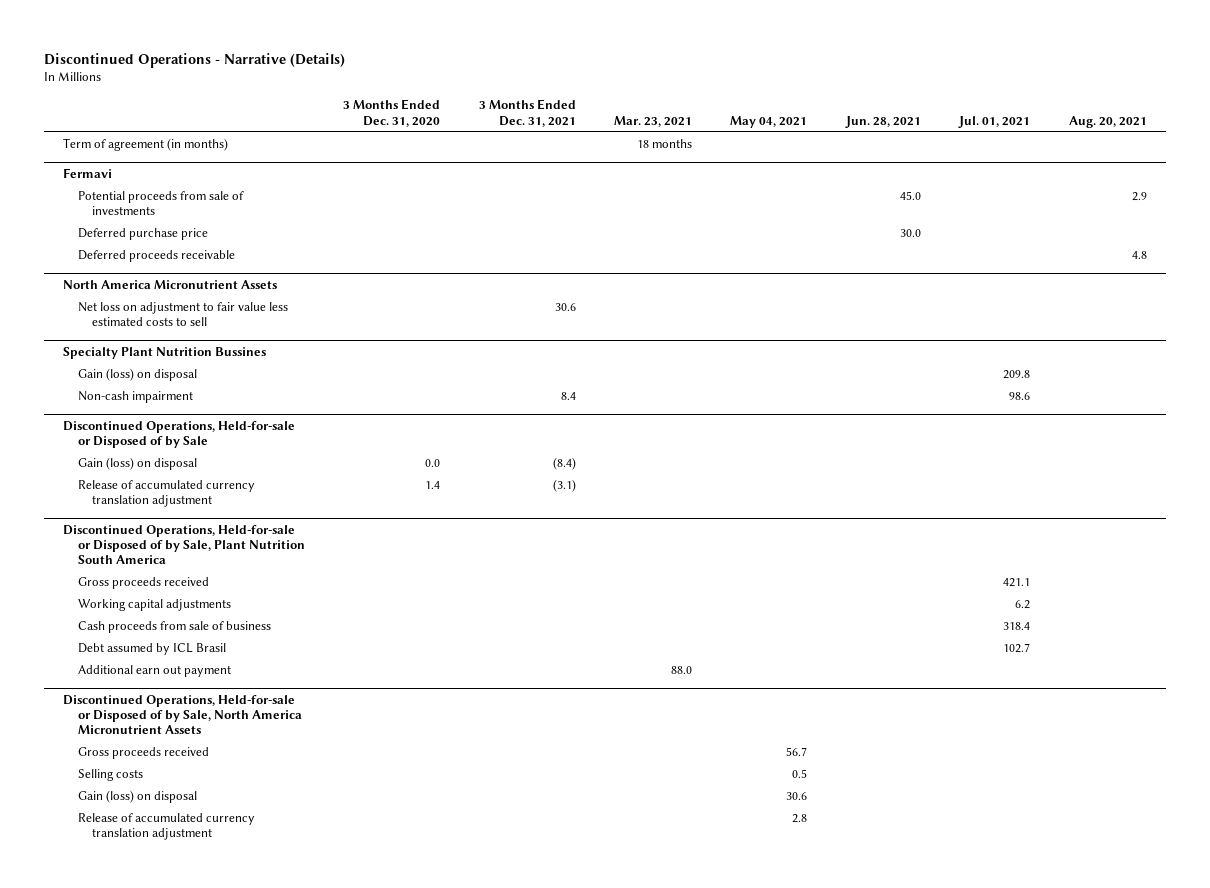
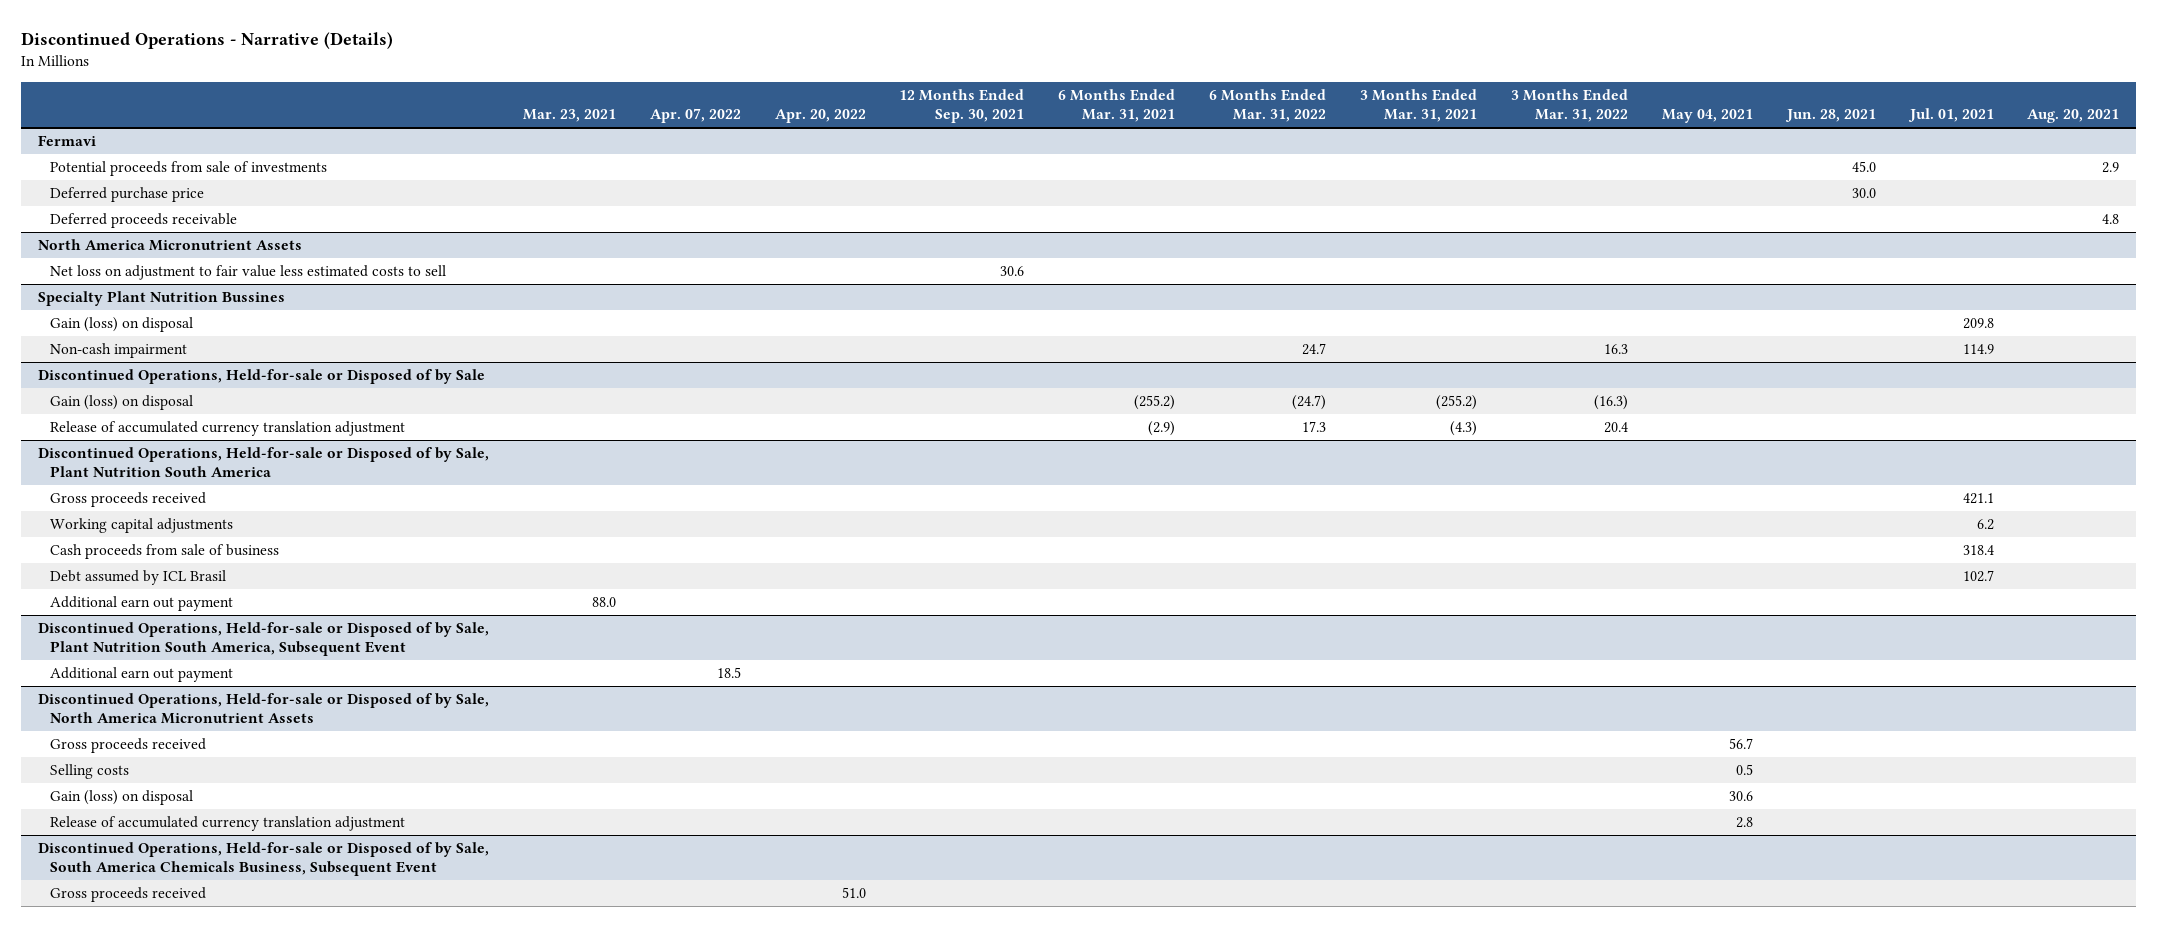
- | 3 Months Ended Dec. 31, 2020 | 3 Months Ended Dec. 31, 2021 | Mar. 23, 2021 | May 04, 2021 | Jun. 28, 2021 | Jul. 01, 2021 | Aug. 20, 2021
+ | Mar. 23, 2021 | Apr. 07, 2022 | Apr. 20, 2022 | 12 Months Ended Sep. 30, 2021 | 6 Months Ended Mar. 31, 2021 | 6 Months Ended Mar. 31, 2022 | 3 Months Ended Mar. 31, 2021 | 3 Months Ended Mar. 31, 2022 | May 04, 2021 | Jun. 28, 2021 | Jul. 01, 2021 | Aug. 20, 2021
- Term of agreement (in months) | | | 18 months | | | |
@ Specialty Plant Nutrition Bussines
- Non-cash impairment | | 8.4 | | | | 98.6 |
+ Non-cash impairment | | | | | | 24.7 | | 16.3 | | | 114.9 |
+ Discontinued Operations, Held-for-sale or Disposed of by Sale, Plant Nutrition South America, Subsequent Event
+ Additional earn out payment | | 18.5 | | | | | | | | | |
+ Discontinued Operations, Held-for-sale or Disposed of by Sale, South America Chemicals Business, Subsequent Event
+ Gross proceeds received | | | 51.0 | | | | | | | | |

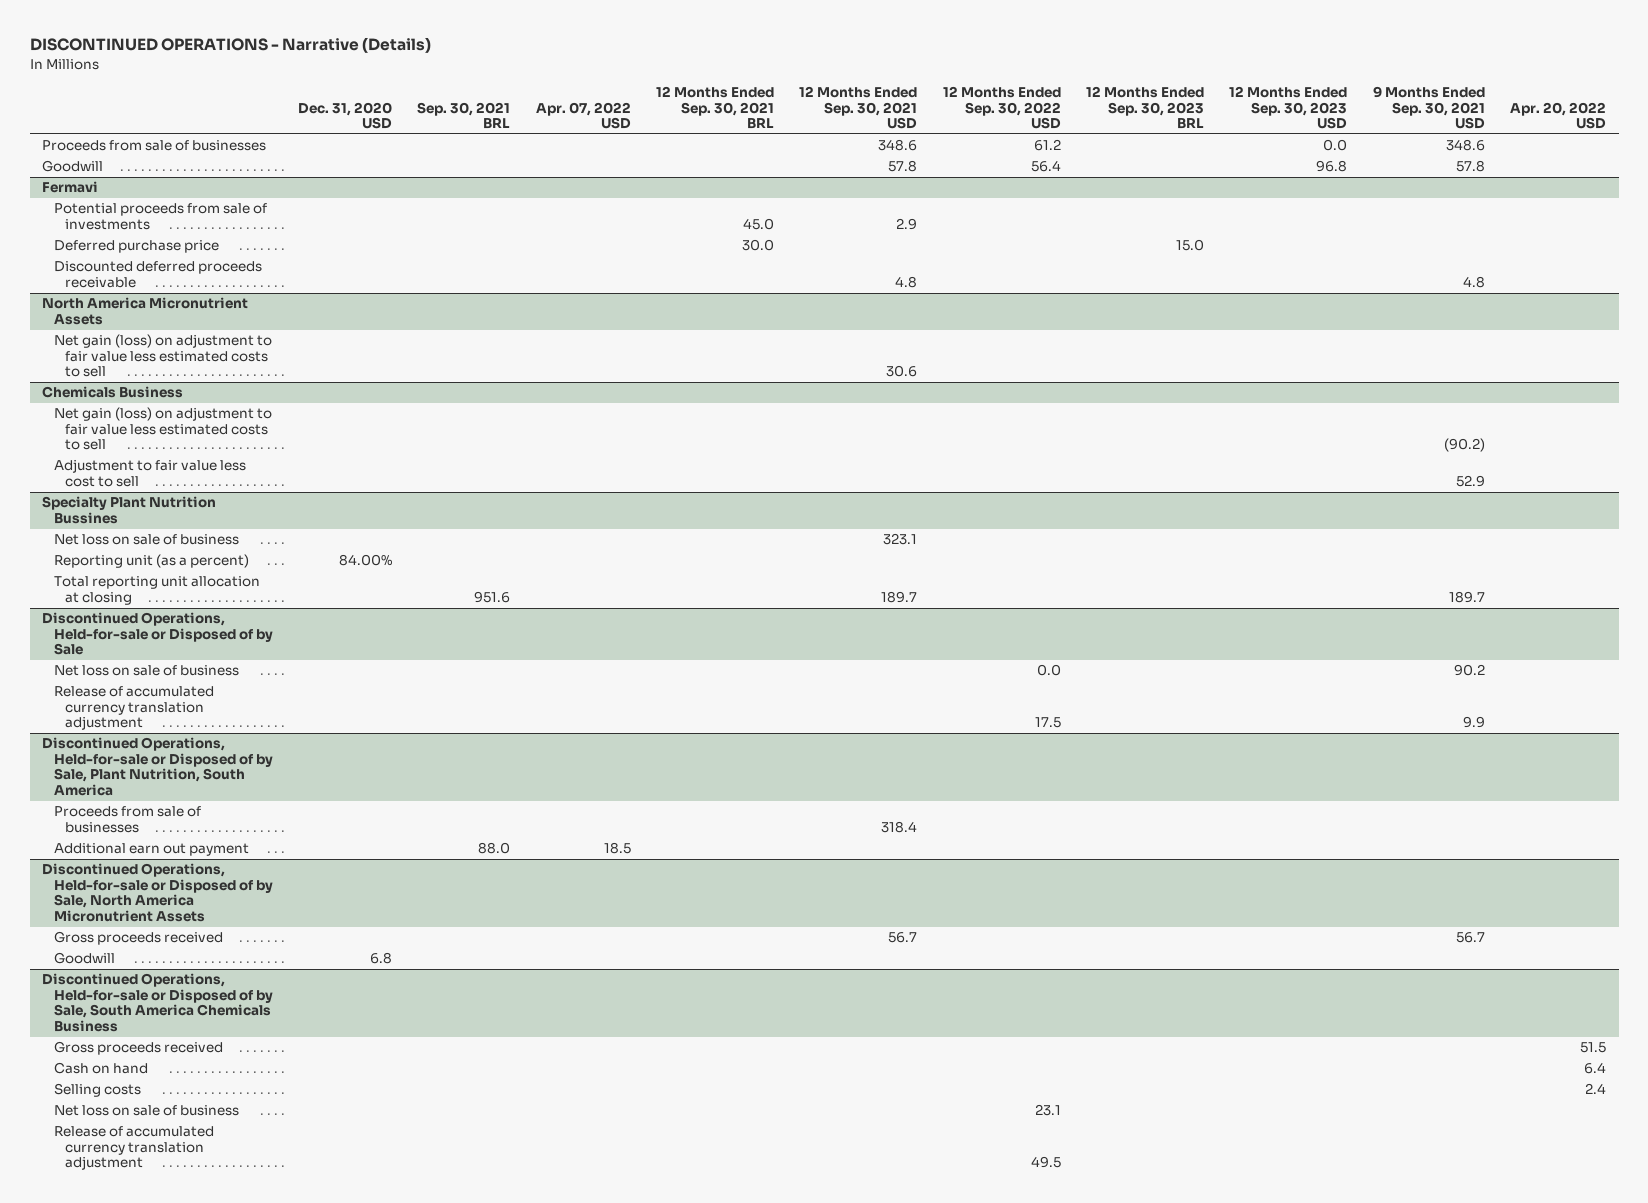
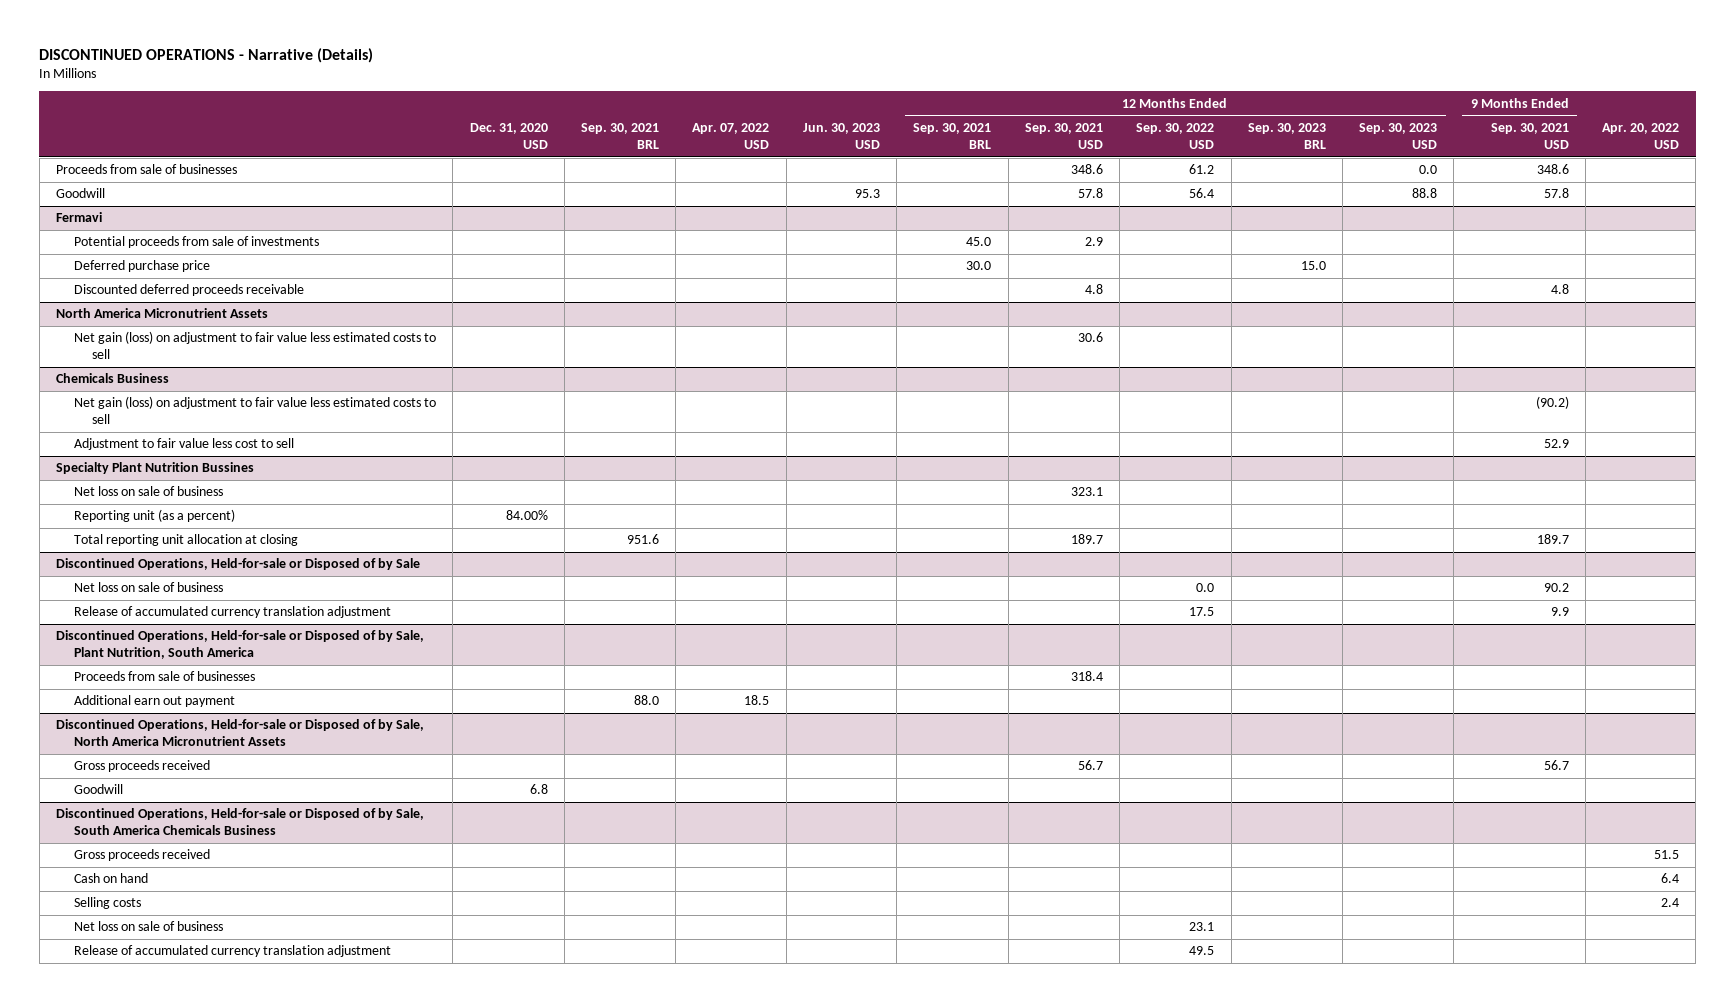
- | Dec. 31, 2020 USD | Sep. 30, 2021 BRL | Apr. 07, 2022 USD | 12 Months Ended Sep. 30, 2021 BRL | 12 Months Ended Sep. 30, 2021 USD | 12 Months Ended Sep. 30, 2022 USD | 12 Months Ended Sep. 30, 2023 BRL | 12 Months Ended Sep. 30, 2023 USD | 9 Months Ended Sep. 30, 2021 USD | Apr. 20, 2022 USD
+ | Dec. 31, 2020 USD | Sep. 30, 2021 BRL | Apr. 07, 2022 USD | Jun. 30, 2023 USD | 12 Months Ended Sep. 30, 2021 BRL | 12 Months Ended Sep. 30, 2021 USD | 12 Months Ended Sep. 30, 2022 USD | 12 Months Ended Sep. 30, 2023 BRL | 12 Months Ended Sep. 30, 2023 USD | 9 Months Ended Sep. 30, 2021 USD | Apr. 20, 2022 USD
- Goodwill | | | | | 57.8 | 56.4 | | 96.8 | 57.8 |
+ Goodwill | | | | 95.3 | | 57.8 | 56.4 | | 88.8 | 57.8 |

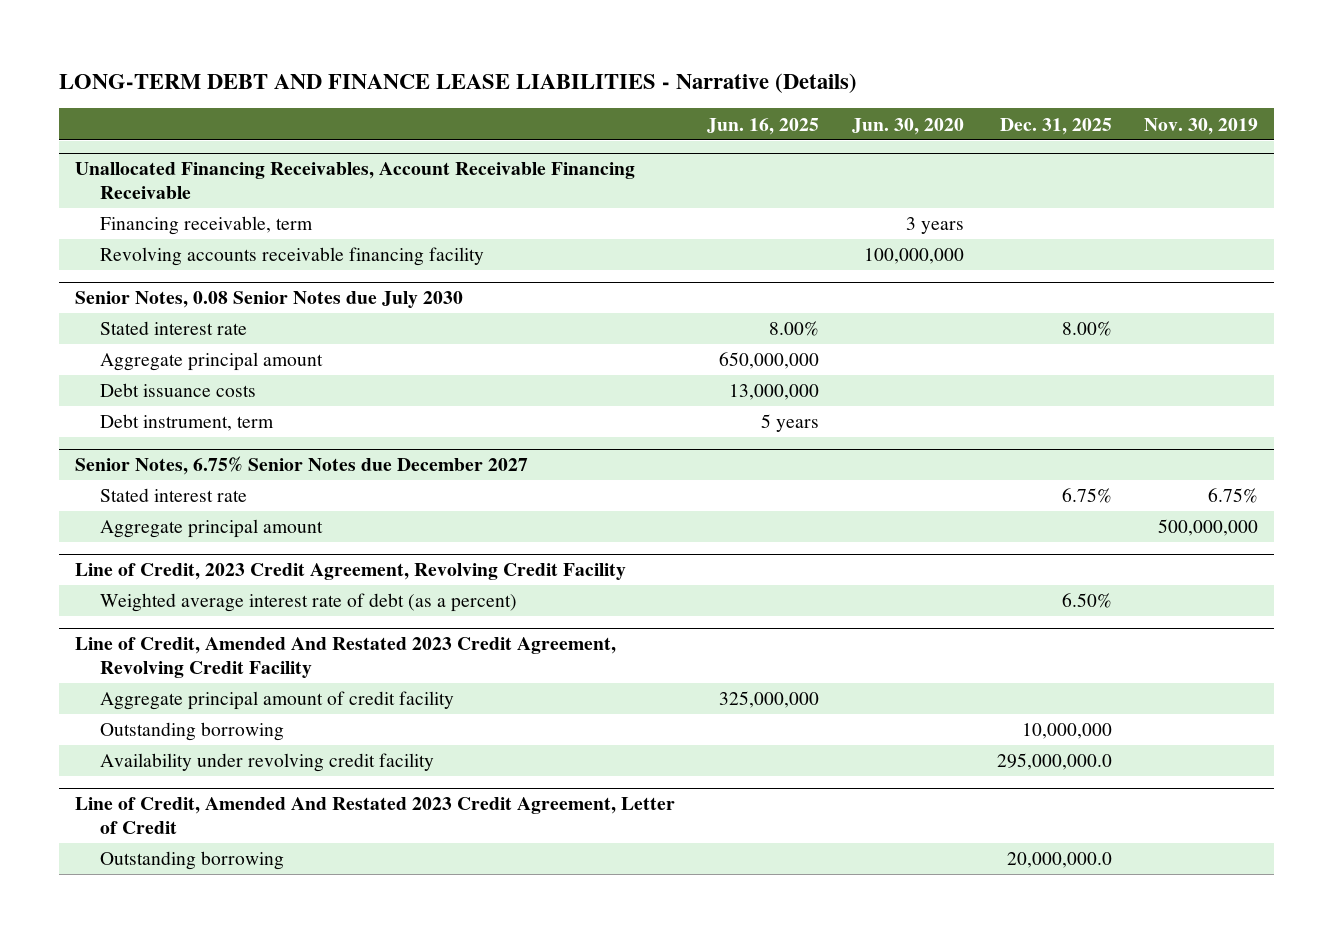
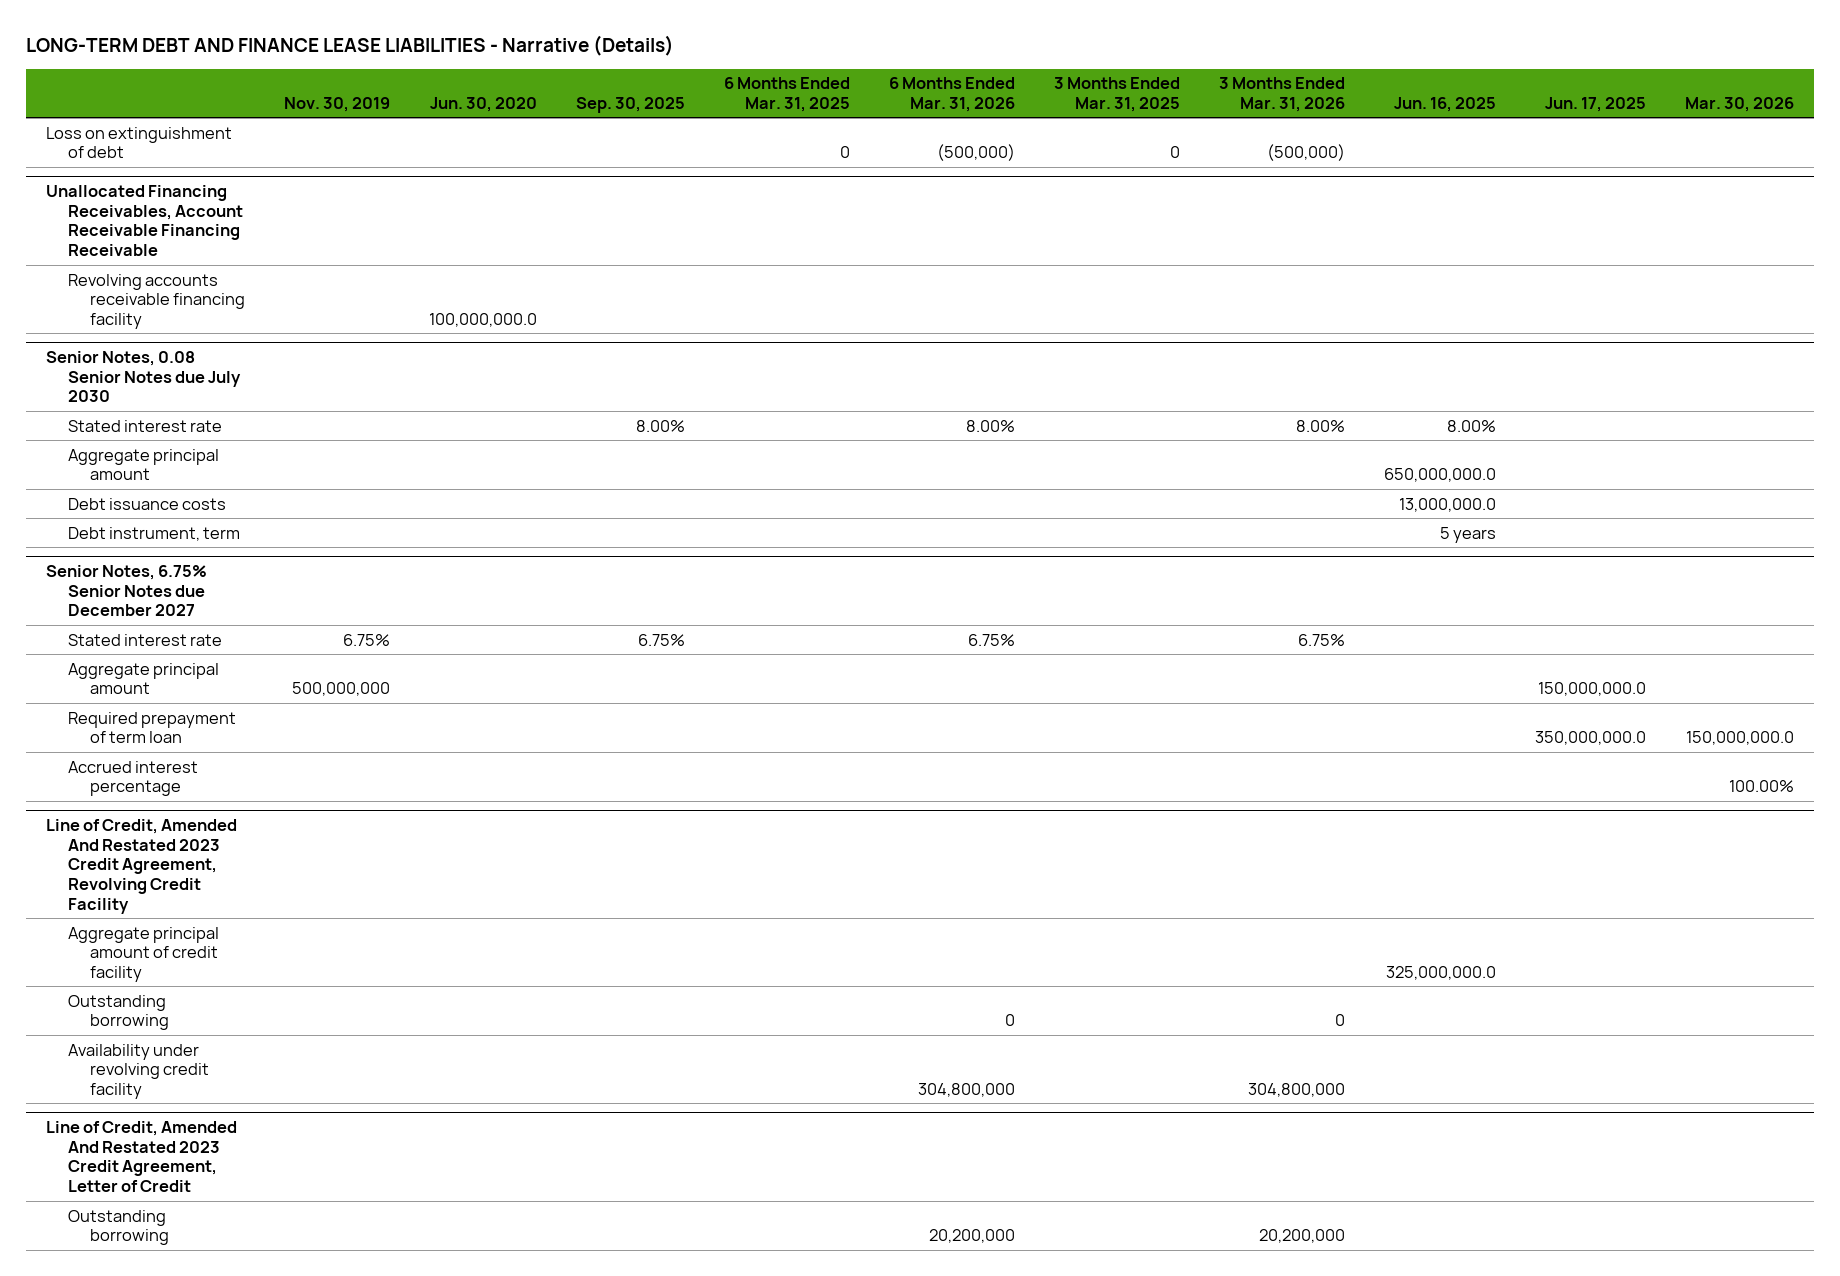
- | Jun. 16, 2025 | Jun. 30, 2020 | Dec. 31, 2025 | Nov. 30, 2019
+ | Nov. 30, 2019 | Jun. 30, 2020 | Sep. 30, 2025 | 6 Months Ended Mar. 31, 2025 | 6 Months Ended Mar. 31, 2026 | 3 Months Ended Mar. 31, 2025 | 3 Months Ended Mar. 31, 2026 | Jun. 16, 2025 | Jun. 17, 2025 | Mar. 30, 2026
+ Loss on extinguishment of debt | | | | 0 | (500,000) | 0 | (500,000) | | |
@ Unallocated Financing Receivables, Account Receivable Financing Receivable
- Financing receivable, term | | 3 years | |
- Revolving accounts receivable financing facility | | 100,000,000 | |
+ Revolving accounts receivable financing facility | | 100,000,000.0 | | | | | | | |
@ Senior Notes, 0.08 Senior Notes due July 2030
- Aggregate principal amount | 650,000,000 | | |
- Debt issuance costs | 13,000,000 | | |
+ Aggregate principal amount | | | | | | | | 650,000,000.0 | |
+ Debt issuance costs | | | | | | | | 13,000,000.0 | |
- Line of Credit, 2023 Credit Agreement, Revolving Credit Facility
- Weighted average interest rate of debt (as a percent) | | | 6.50% |
@ Senior Notes, 6.75% Senior Notes due December 2027
+ Required prepayment of term loan | | | | | | | | | 350,000,000.0 | 150,000,000.0
+ Accrued interest percentage | | | | | | | | | | 100.00%
@ Line of Credit, Amended And Restated 2023 Credit Agreement, Revolving Credit Facility
- Aggregate principal amount of credit facility | 325,000,000 | | |
+ Aggregate principal amount of credit facility | | | | | | | | 325,000,000.0 | |

